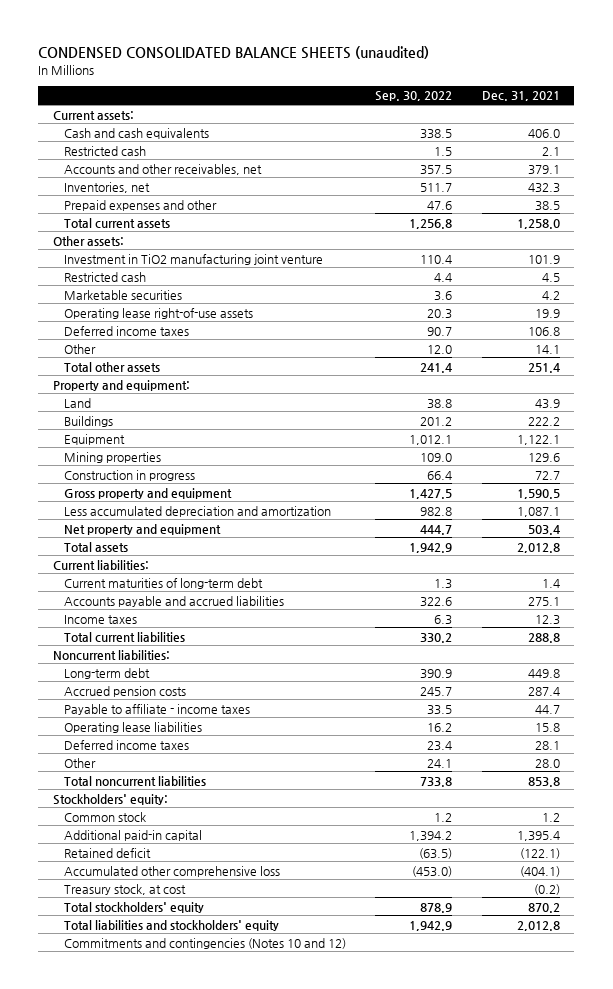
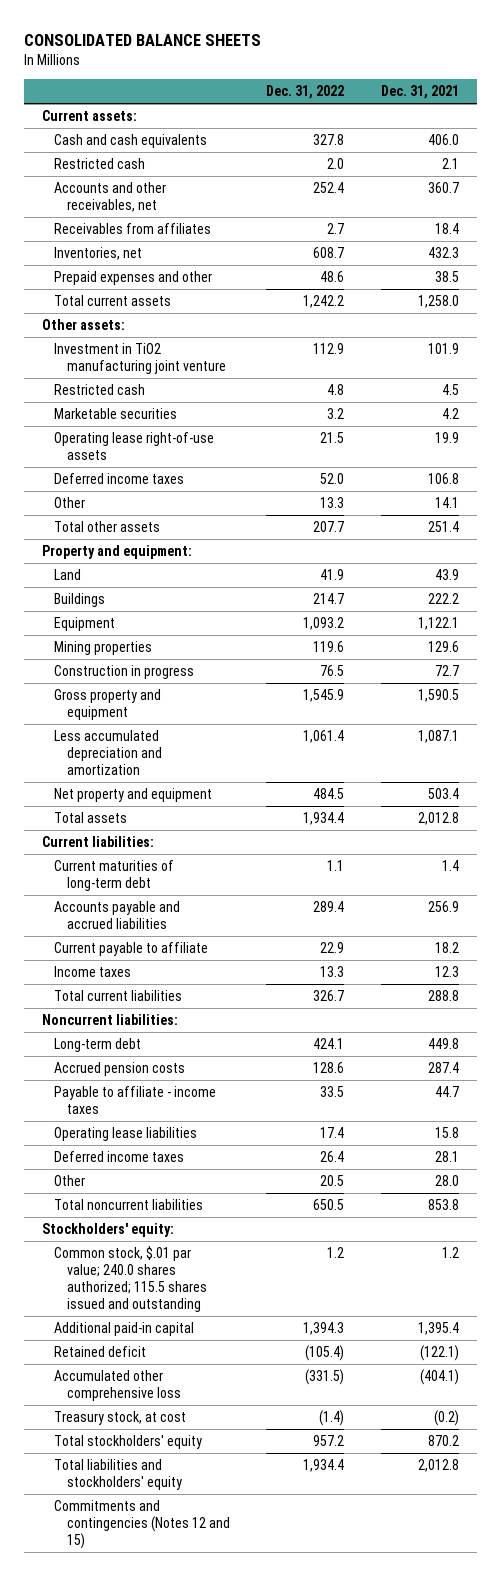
- CONDENSED CONSOLIDATED BALANCE SHEETS (unaudited)
+ CONSOLIDATED BALANCE SHEETS
- | Sep. 30, 2022 | Dec. 31, 2021
+ | Dec. 31, 2022 | Dec. 31, 2021
- Accounts and other receivables, net | 357.5 | 379.1
+ Accounts and other receivables, net | 252.4 | 360.7
+ Receivables from affiliates | 2.7 | 18.4
- Accounts payable and accrued liabilities | 322.6 | 275.1
+ Accounts payable and accrued liabilities | 289.4 | 256.9
+ Current payable to affiliate | 22.9 | 18.2
- Common stock | 1.2 | 1.2
+ Common stock, $.01 par value; 240.0 shares authorized; 115.5 shares issued and outstanding | 1.2 | 1.2
- Commitments and contingencies (Notes 10 and 12)
+ Commitments and contingencies (Notes 12 and 15)

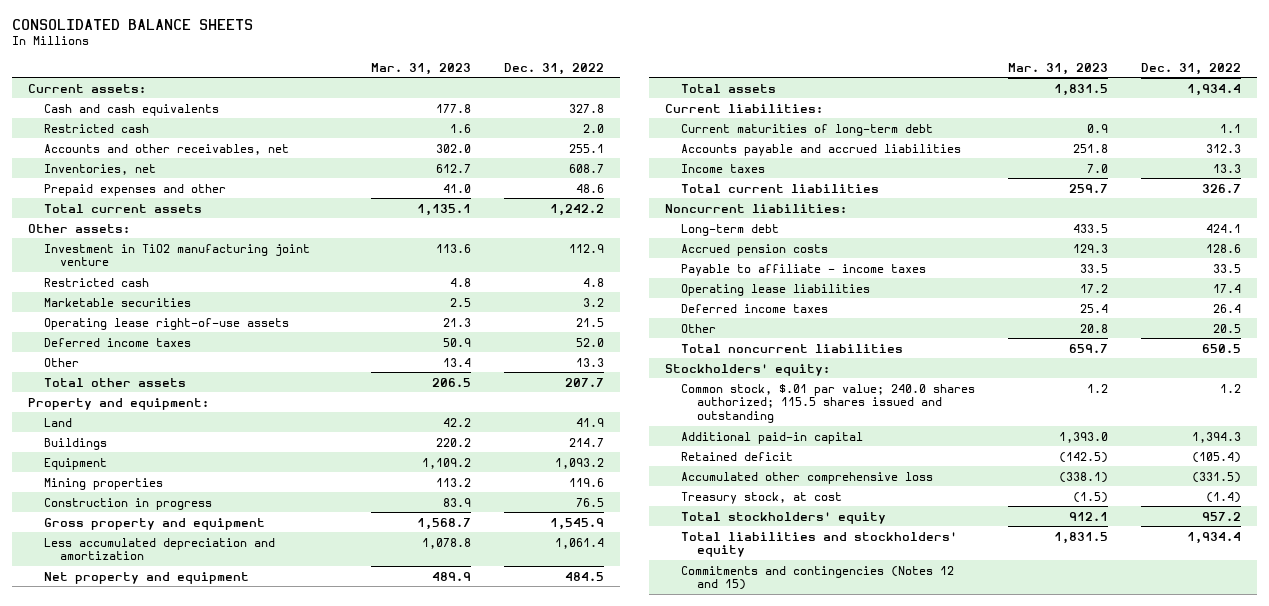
- | Dec. 31, 2022 | Dec. 31, 2021
+ | Mar. 31, 2023 | Dec. 31, 2022
- Accounts and other receivables, net | 252.4 | 360.7
- Receivables from affiliates | 2.7 | 18.4
+ Accounts and other receivables, net | 302.0 | 255.1
- Accounts payable and accrued liabilities | 289.4 | 256.9
- Current payable to affiliate | 22.9 | 18.2
+ Accounts payable and accrued liabilities | 251.8 | 312.3

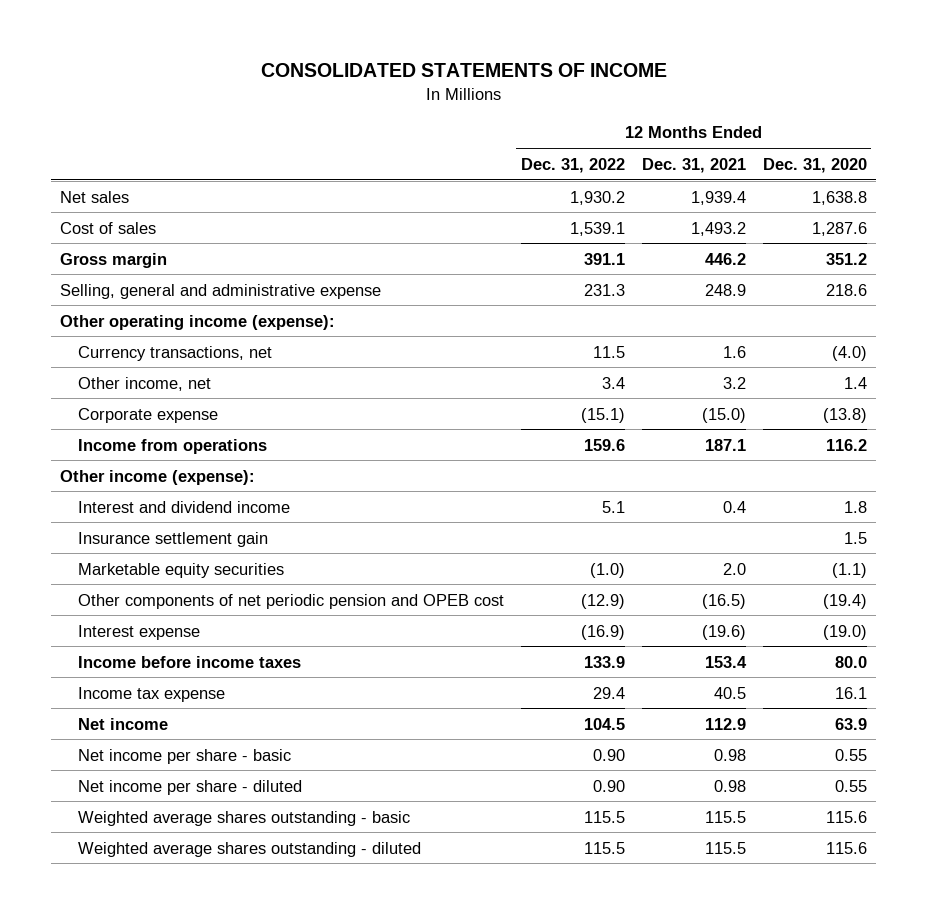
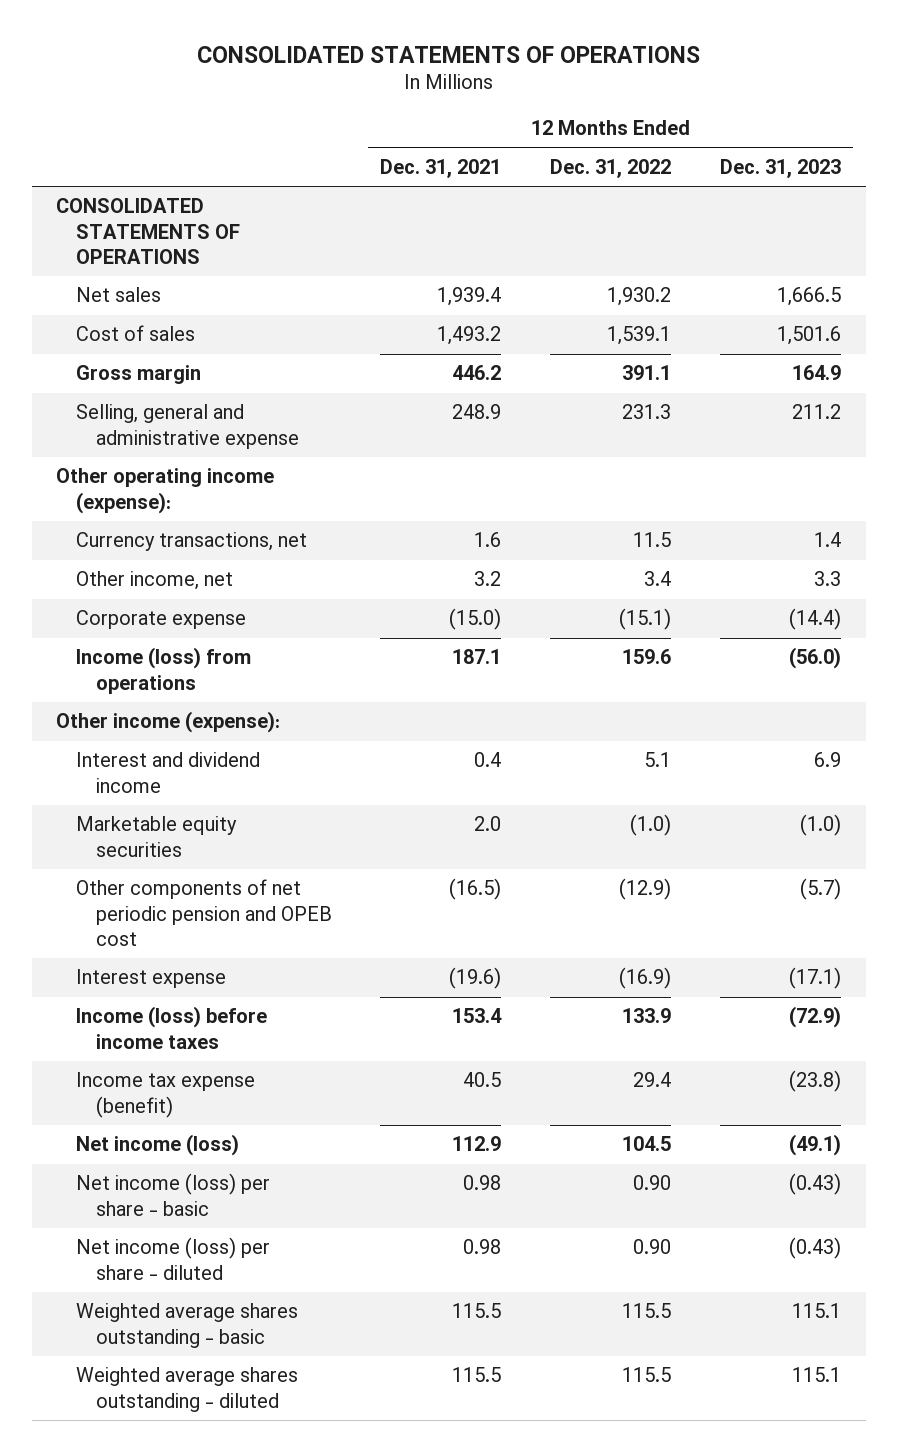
- CONSOLIDATED STATEMENTS OF INCOME
+ CONSOLIDATED STATEMENTS OF OPERATIONS
- | 12 Months Ended Dec. 31, 2022 | 12 Months Ended Dec. 31, 2021 | 12 Months Ended Dec. 31, 2020
+ | 12 Months Ended Dec. 31, 2021 | 12 Months Ended Dec. 31, 2022 | 12 Months Ended Dec. 31, 2023
+ CONSOLIDATED STATEMENTS OF OPERATIONS
- Income from operations | 159.6 | 187.1 | 116.2
+ Income (loss) from operations | 187.1 | 159.6 | (56.0)
- Insurance settlement gain | | | 1.5
- Income before income taxes | 133.9 | 153.4 | 80.0
- Income tax expense | 29.4 | 40.5 | 16.1
- Net income | 104.5 | 112.9 | 63.9
- Net income per share - basic | 0.90 | 0.98 | 0.55
- Net income per share - diluted | 0.90 | 0.98 | 0.55
+ Income (loss) before income taxes | 153.4 | 133.9 | (72.9)
+ Income tax expense (benefit) | 40.5 | 29.4 | (23.8)
+ Net income (loss) | 112.9 | 104.5 | (49.1)
+ Net income (loss) per share - basic | 0.98 | 0.90 | (0.43)
+ Net income (loss) per share - diluted | 0.98 | 0.90 | (0.43)

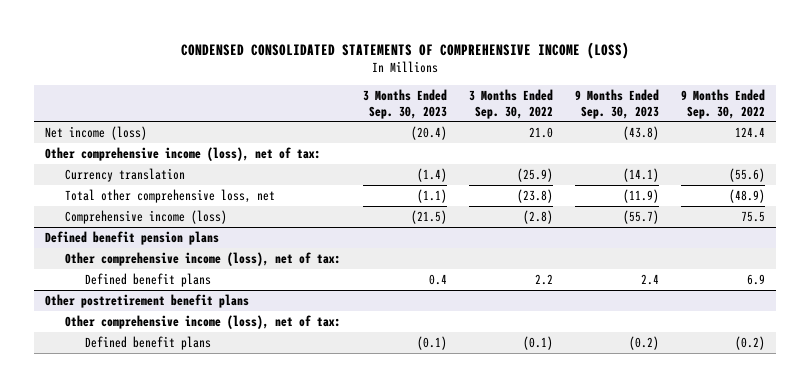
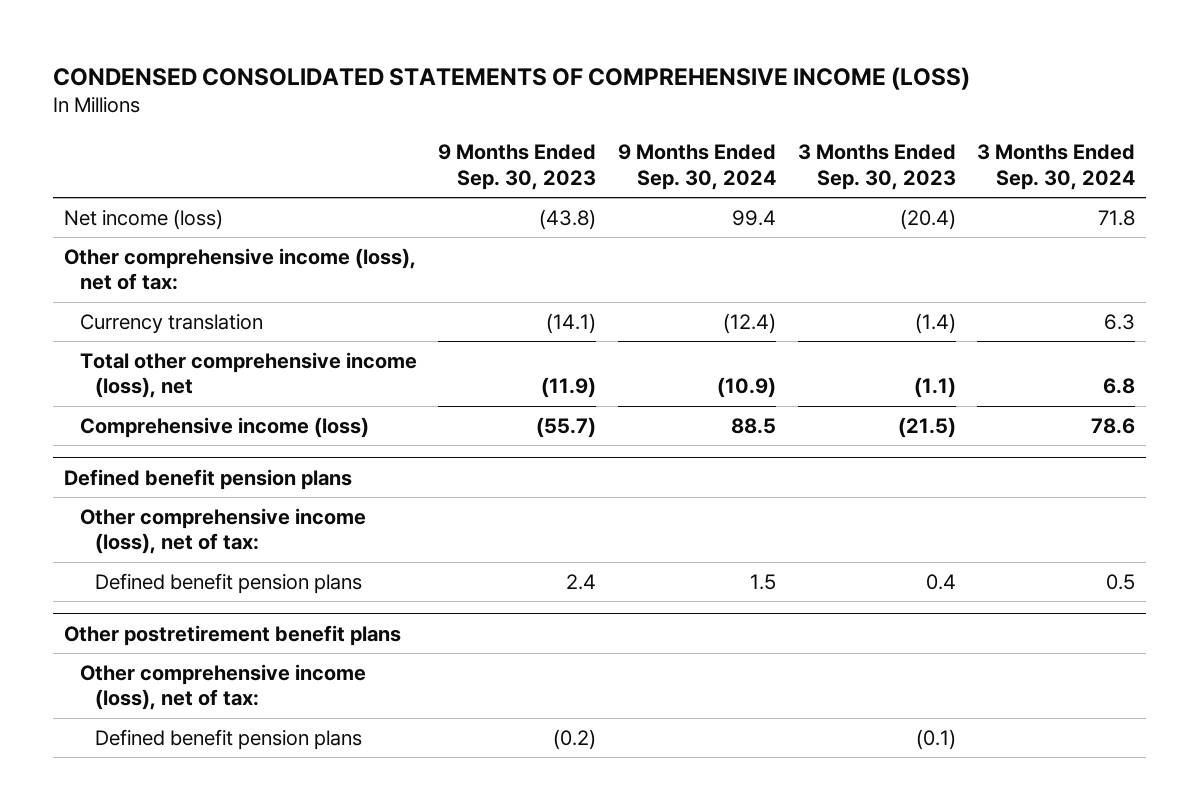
- | 3 Months Ended Sep. 30, 2023 | 3 Months Ended Sep. 30, 2022 | 9 Months Ended Sep. 30, 2023 | 9 Months Ended Sep. 30, 2022
+ | 9 Months Ended Sep. 30, 2023 | 9 Months Ended Sep. 30, 2024 | 3 Months Ended Sep. 30, 2023 | 3 Months Ended Sep. 30, 2024
- Total other comprehensive loss, net | (1.1) | (23.8) | (11.9) | (48.9)
+ Total other comprehensive income (loss), net | (11.9) | (10.9) | (1.1) | 6.8
@ Defined benefit pension plans
- Defined benefit plans | 0.4 | 2.2 | 2.4 | 6.9
+ Defined benefit pension plans | 2.4 | 1.5 | 0.4 | 0.5
@ Other postretirement benefit plans
- Defined benefit plans | (0.1) | (0.1) | (0.2) | (0.2)
+ Defined benefit pension plans | (0.2) | | (0.1) |

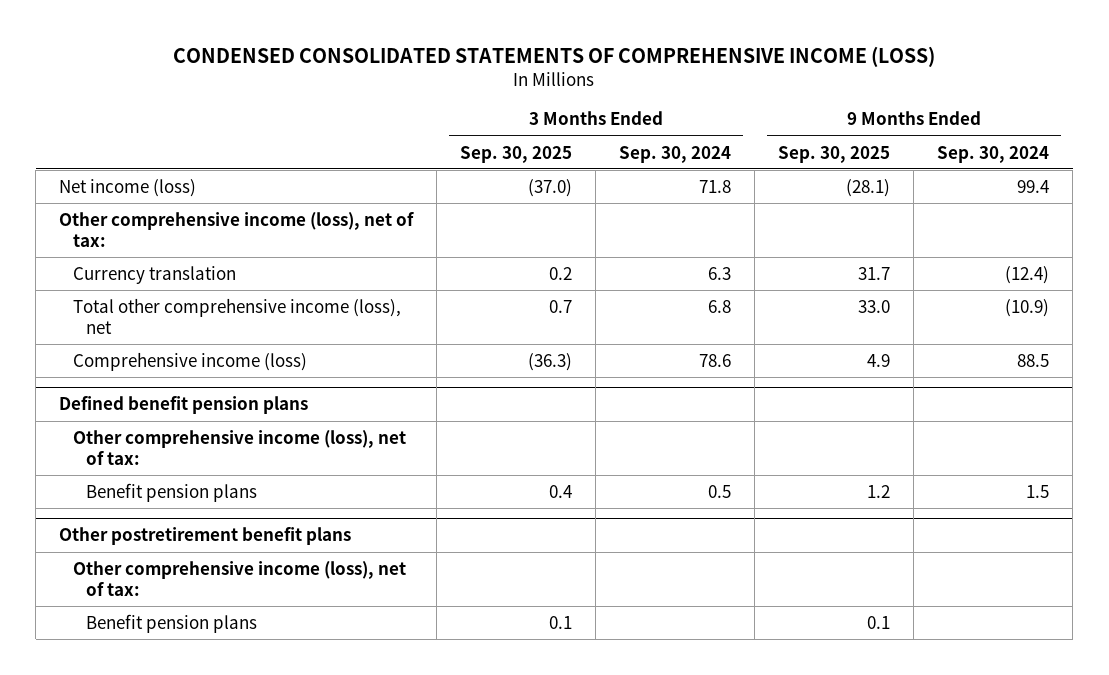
- | 9 Months Ended Sep. 30, 2023 | 9 Months Ended Sep. 30, 2024 | 3 Months Ended Sep. 30, 2023 | 3 Months Ended Sep. 30, 2024
+ | 3 Months Ended Sep. 30, 2025 | 3 Months Ended Sep. 30, 2024 | 9 Months Ended Sep. 30, 2025 | 9 Months Ended Sep. 30, 2024
@ Defined benefit pension plans
- Defined benefit pension plans | 2.4 | 1.5 | 0.4 | 0.5
+ Benefit pension plans | 0.4 | 0.5 | 1.2 | 1.5
@ Other postretirement benefit plans
- Defined benefit pension plans | (0.2) | | (0.1) |
+ Benefit pension plans | 0.1 | | 0.1 |

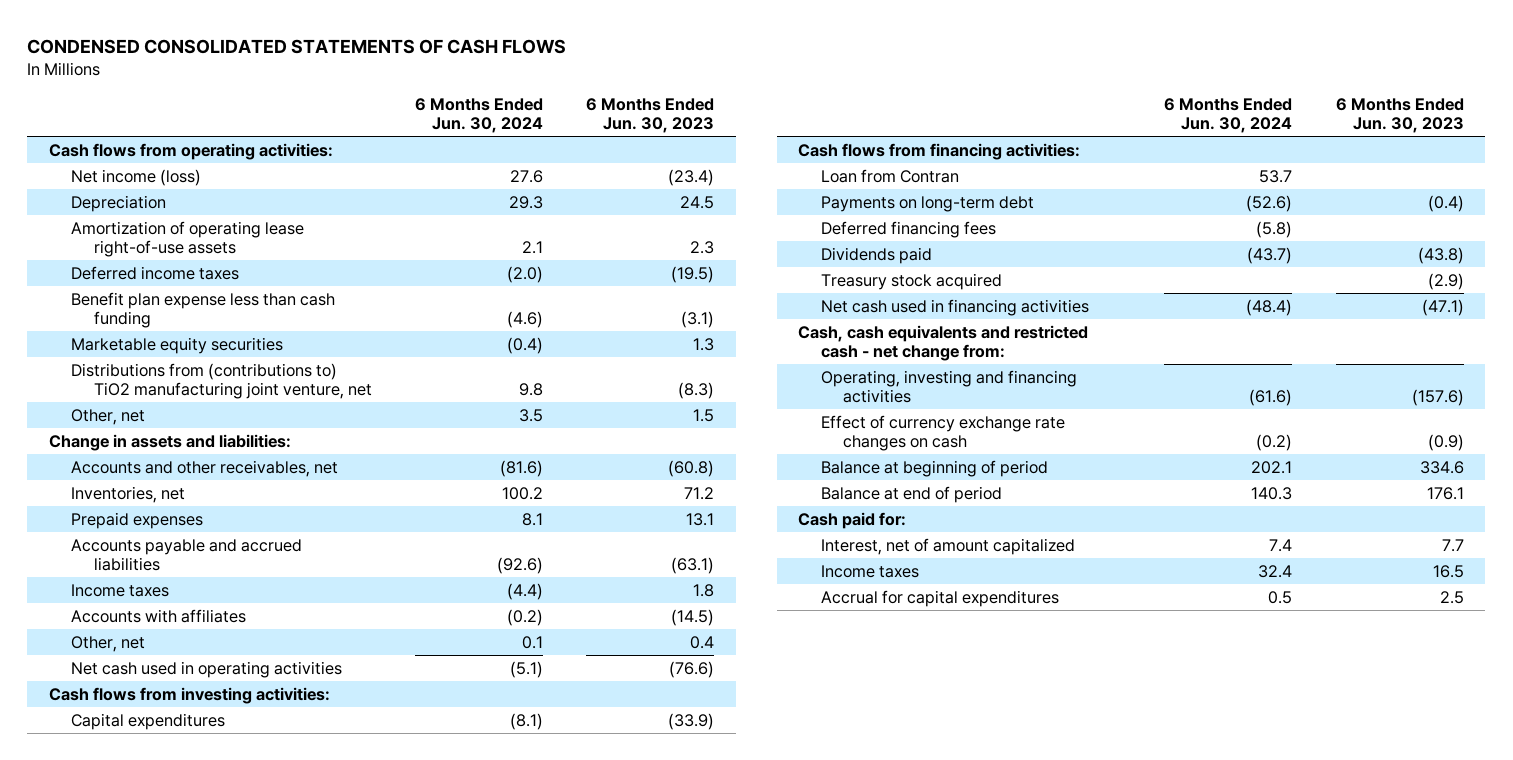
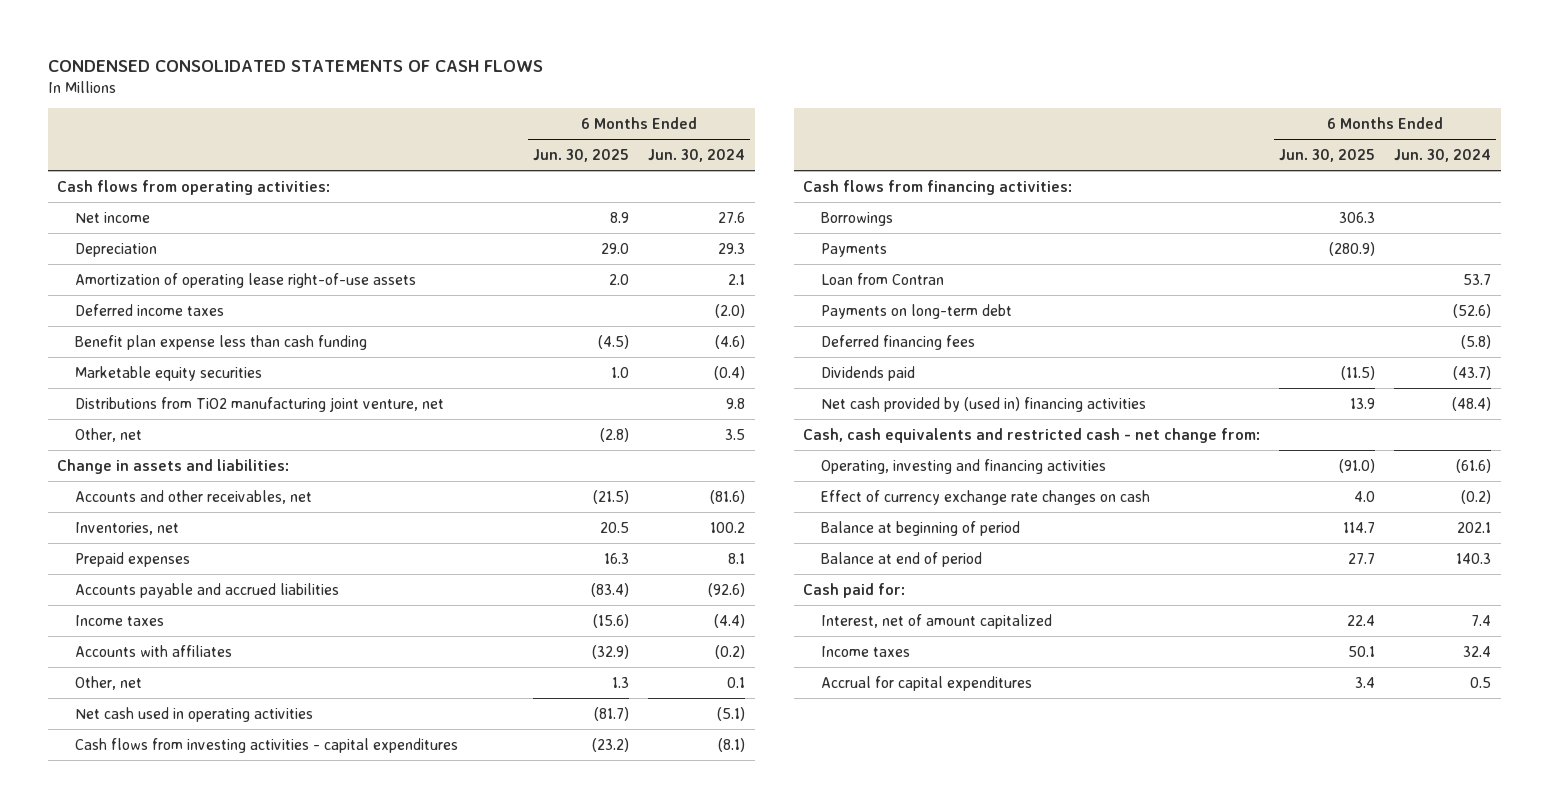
- | 6 Months Ended Jun. 30, 2024 | 6 Months Ended Jun. 30, 2023
+ | 6 Months Ended Jun. 30, 2025 | 6 Months Ended Jun. 30, 2024
- Net income (loss) | 27.6 | (23.4)
+ Net income | 8.9 | 27.6
- Distributions from (contributions to) TiO2 manufacturing joint venture, net | 9.8 | (8.3)
+ Distributions from TiO2 manufacturing joint venture, net | | 9.8
- Cash flows from investing activities:
- Capital expenditures | (8.1) | (33.9)
+ Cash flows from investing activities - capital expenditures | (23.2) | (8.1)
+ Borrowings | 306.3 |
+ Payments | (280.9) |
- Treasury stock acquired | | (2.9)
- Net cash used in financing activities | (48.4) | (47.1)
+ Net cash provided by (used in) financing activities | 13.9 | (48.4)

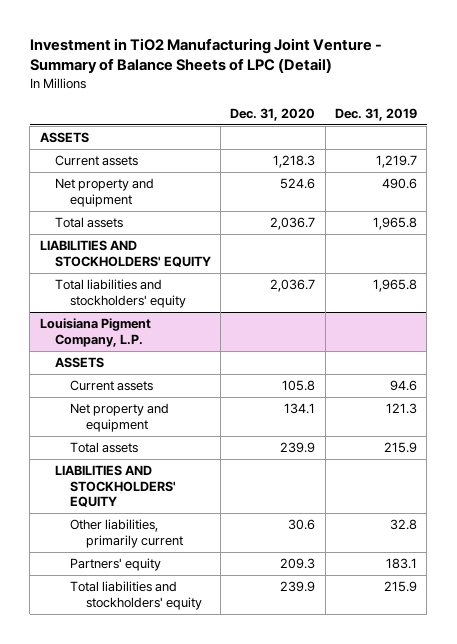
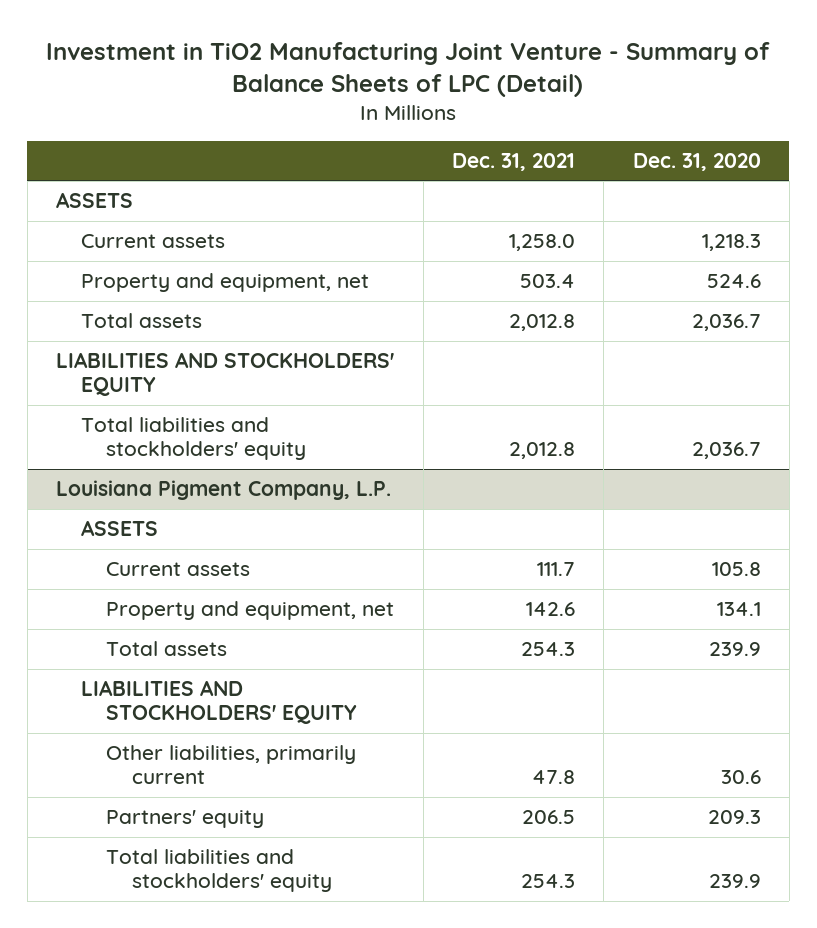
- | Dec. 31, 2020 | Dec. 31, 2019
+ | Dec. 31, 2021 | Dec. 31, 2020
- Net property and equipment | 524.6 | 490.6
+ Property and equipment, net | 503.4 | 524.6
@ Louisiana Pigment Company, L.P.
- Net property and equipment | 134.1 | 121.3
+ Property and equipment, net | 142.6 | 134.1

